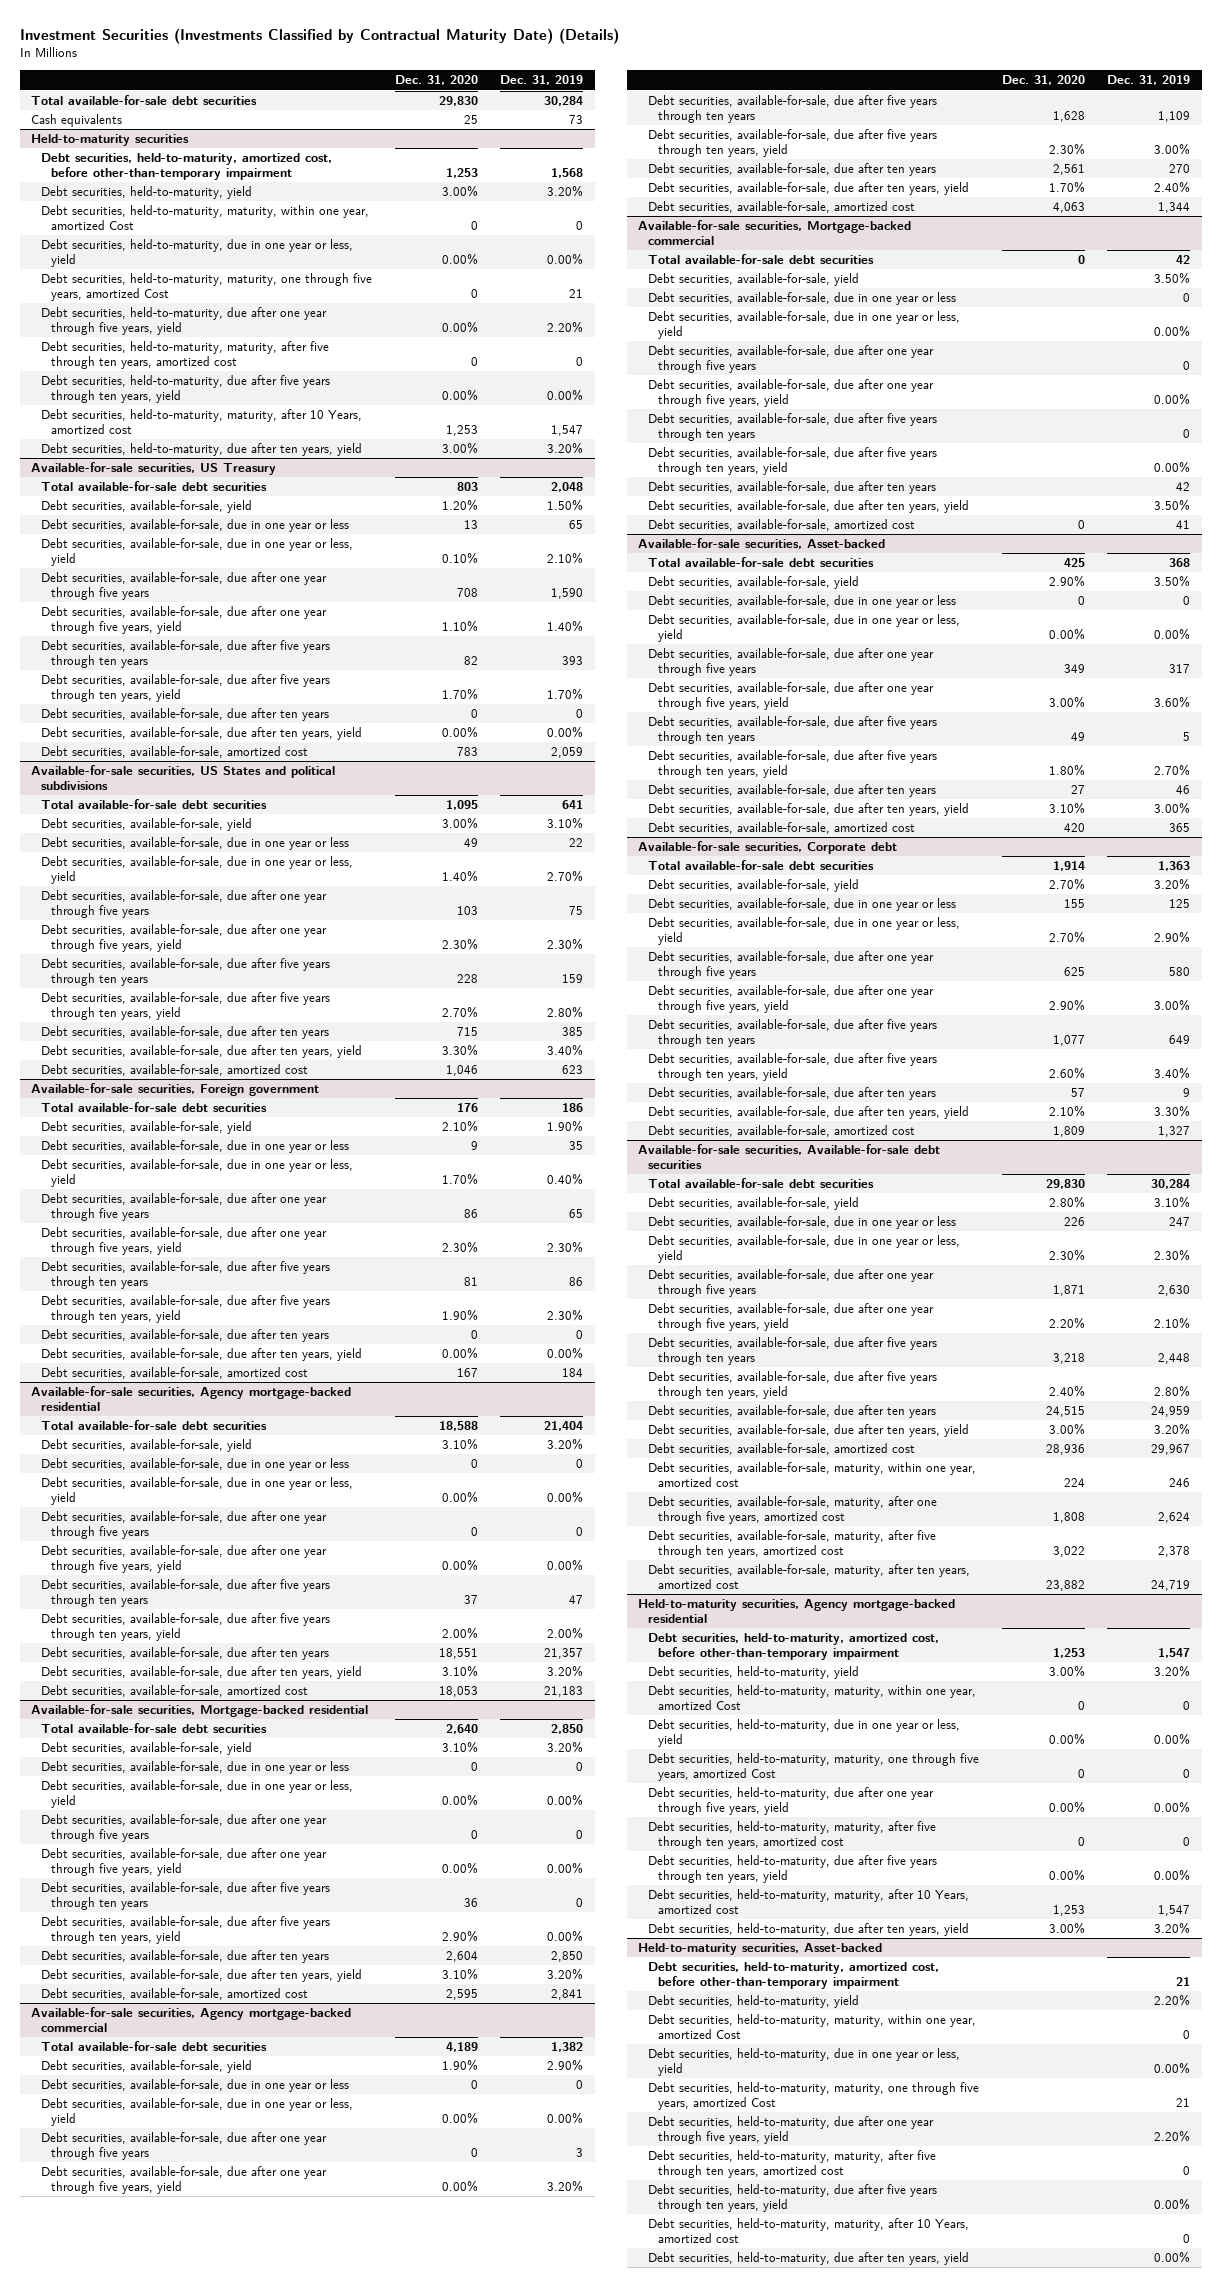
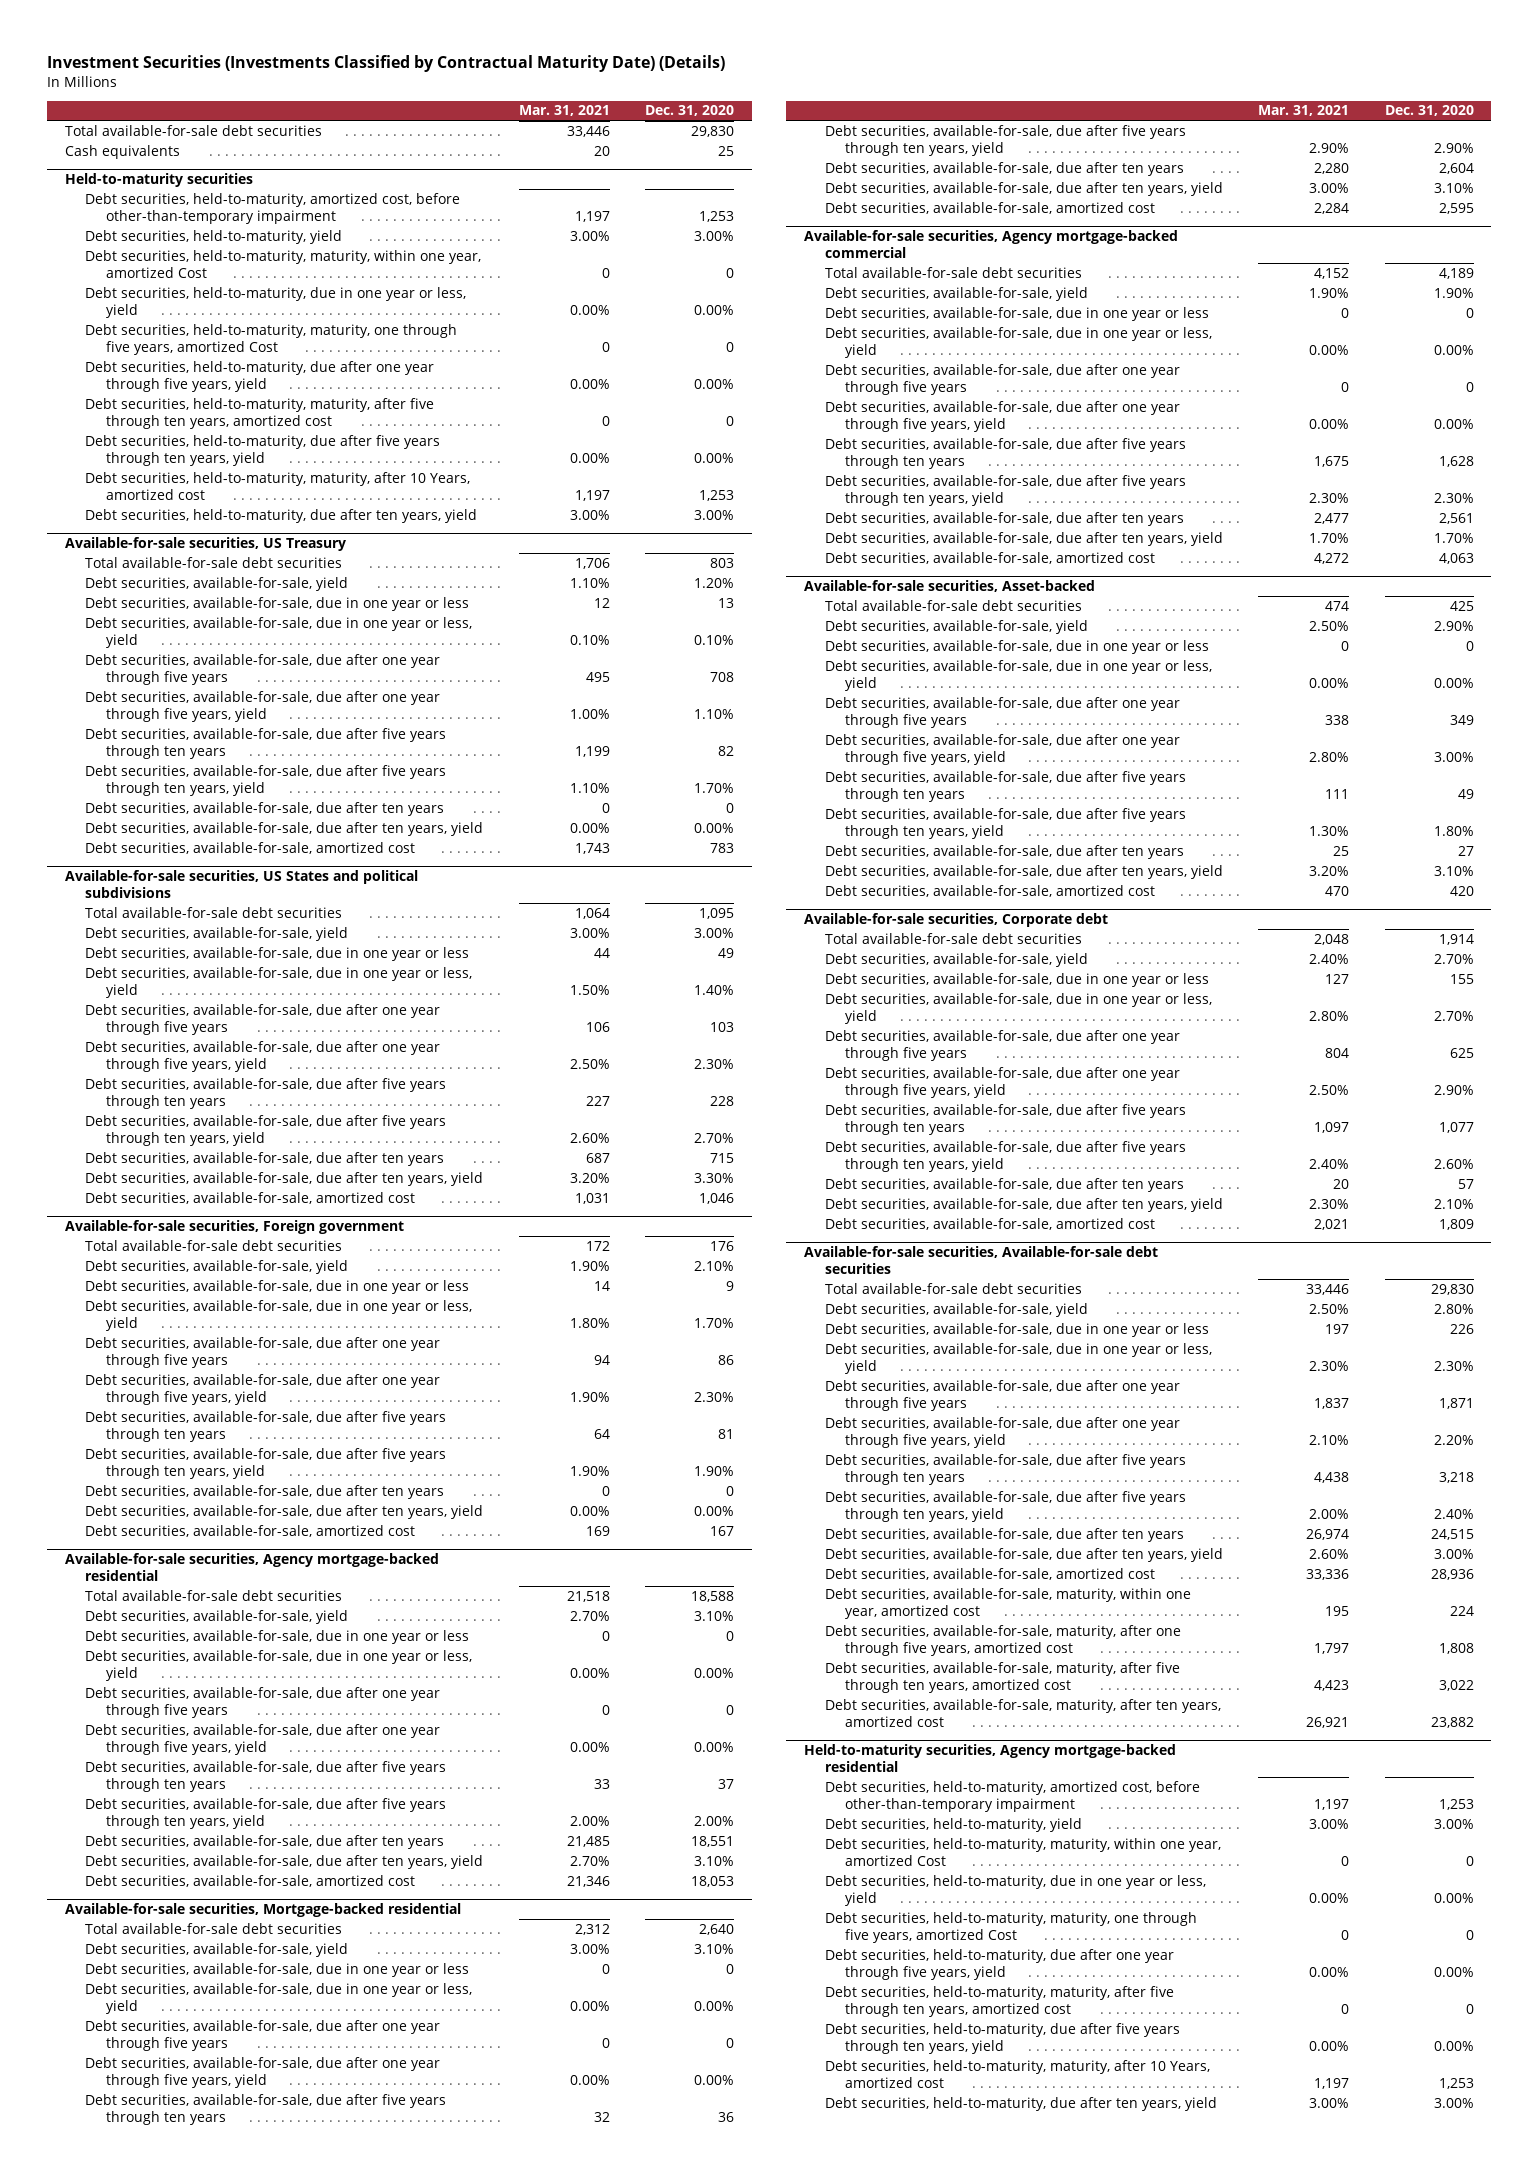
- | Dec. 31, 2020 | Dec. 31, 2019
+ | Mar. 31, 2021 | Dec. 31, 2020
- Available-for-sale securities, Mortgage-backed commercial
- Total available-for-sale debt securities | 0 | 42
- Debt securities, available-for-sale, yield | | 3.50%
- Debt securities, available-for-sale, due in one year or less | | 0
- Debt securities, available-for-sale, due in one year or less, yield | | 0.00%
- Debt securities, available-for-sale, due after one year through five years | | 0
- Debt securities, available-for-sale, due after one year through five years, yield | | 0.00%
- Debt securities, available-for-sale, due after five years through ten years | | 0
- Debt securities, available-for-sale, due after five years through ten years, yield | | 0.00%
- Debt securities, available-for-sale, due after ten years | | 42
- Debt securities, available-for-sale, due after ten years, yield | | 3.50%
- Debt securities, available-for-sale, amortized cost | 0 | 41
- Held-to-maturity securities, Asset-backed
- Debt securities, held-to-maturity, amortized cost, before other-than-temporary impairment | | 21
- Debt securities, held-to-maturity, yield | | 2.20%
- Debt securities, held-to-maturity, maturity, within one year, amortized Cost | | 0
- Debt securities, held-to-maturity, due in one year or less, yield | | 0.00%
- Debt securities, held-to-maturity, maturity, one through five years, amortized Cost | | 21
- Debt securities, held-to-maturity, due after one year through five years, yield | | 2.20%
- Debt securities, held-to-maturity, maturity, after five through ten years, amortized cost | | 0
- Debt securities, held-to-maturity, due after five years through ten years, yield | | 0.00%
- Debt securities, held-to-maturity, maturity, after 10 Years, amortized cost | | 0
- Debt securities, held-to-maturity, due after ten years, yield | | 0.00%

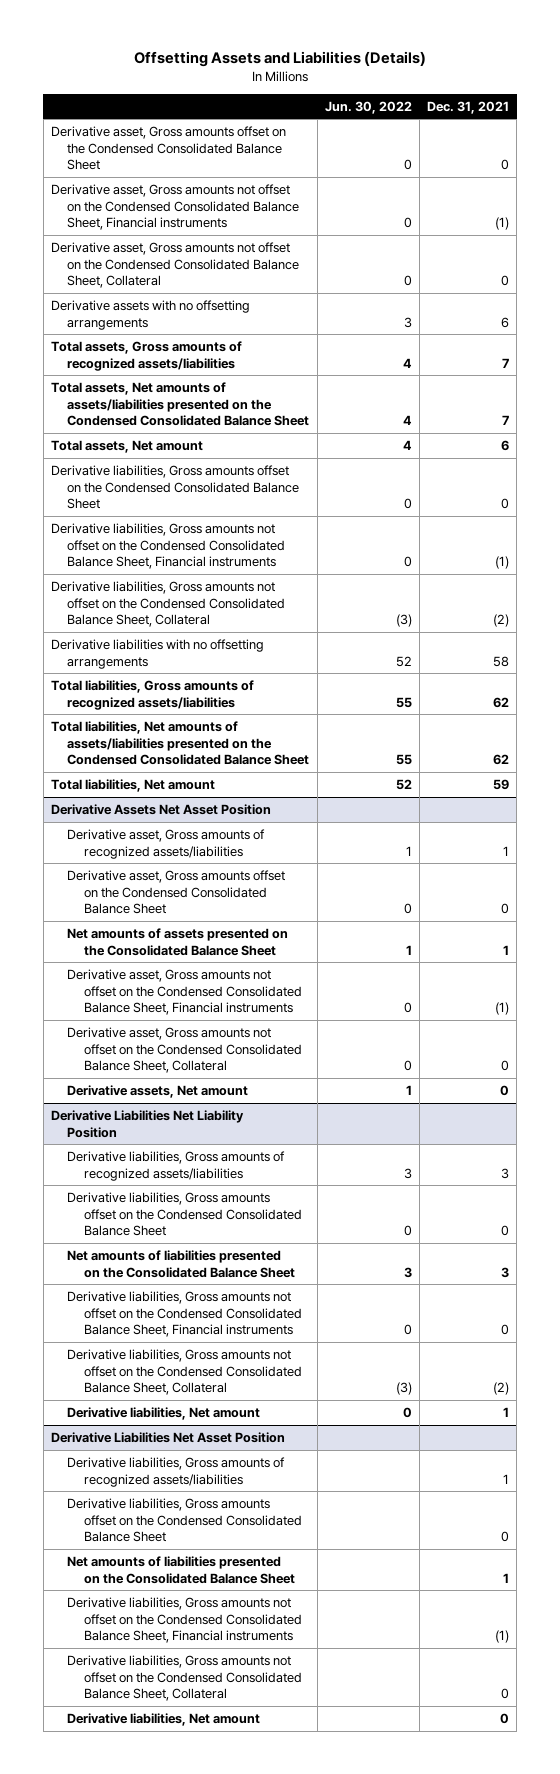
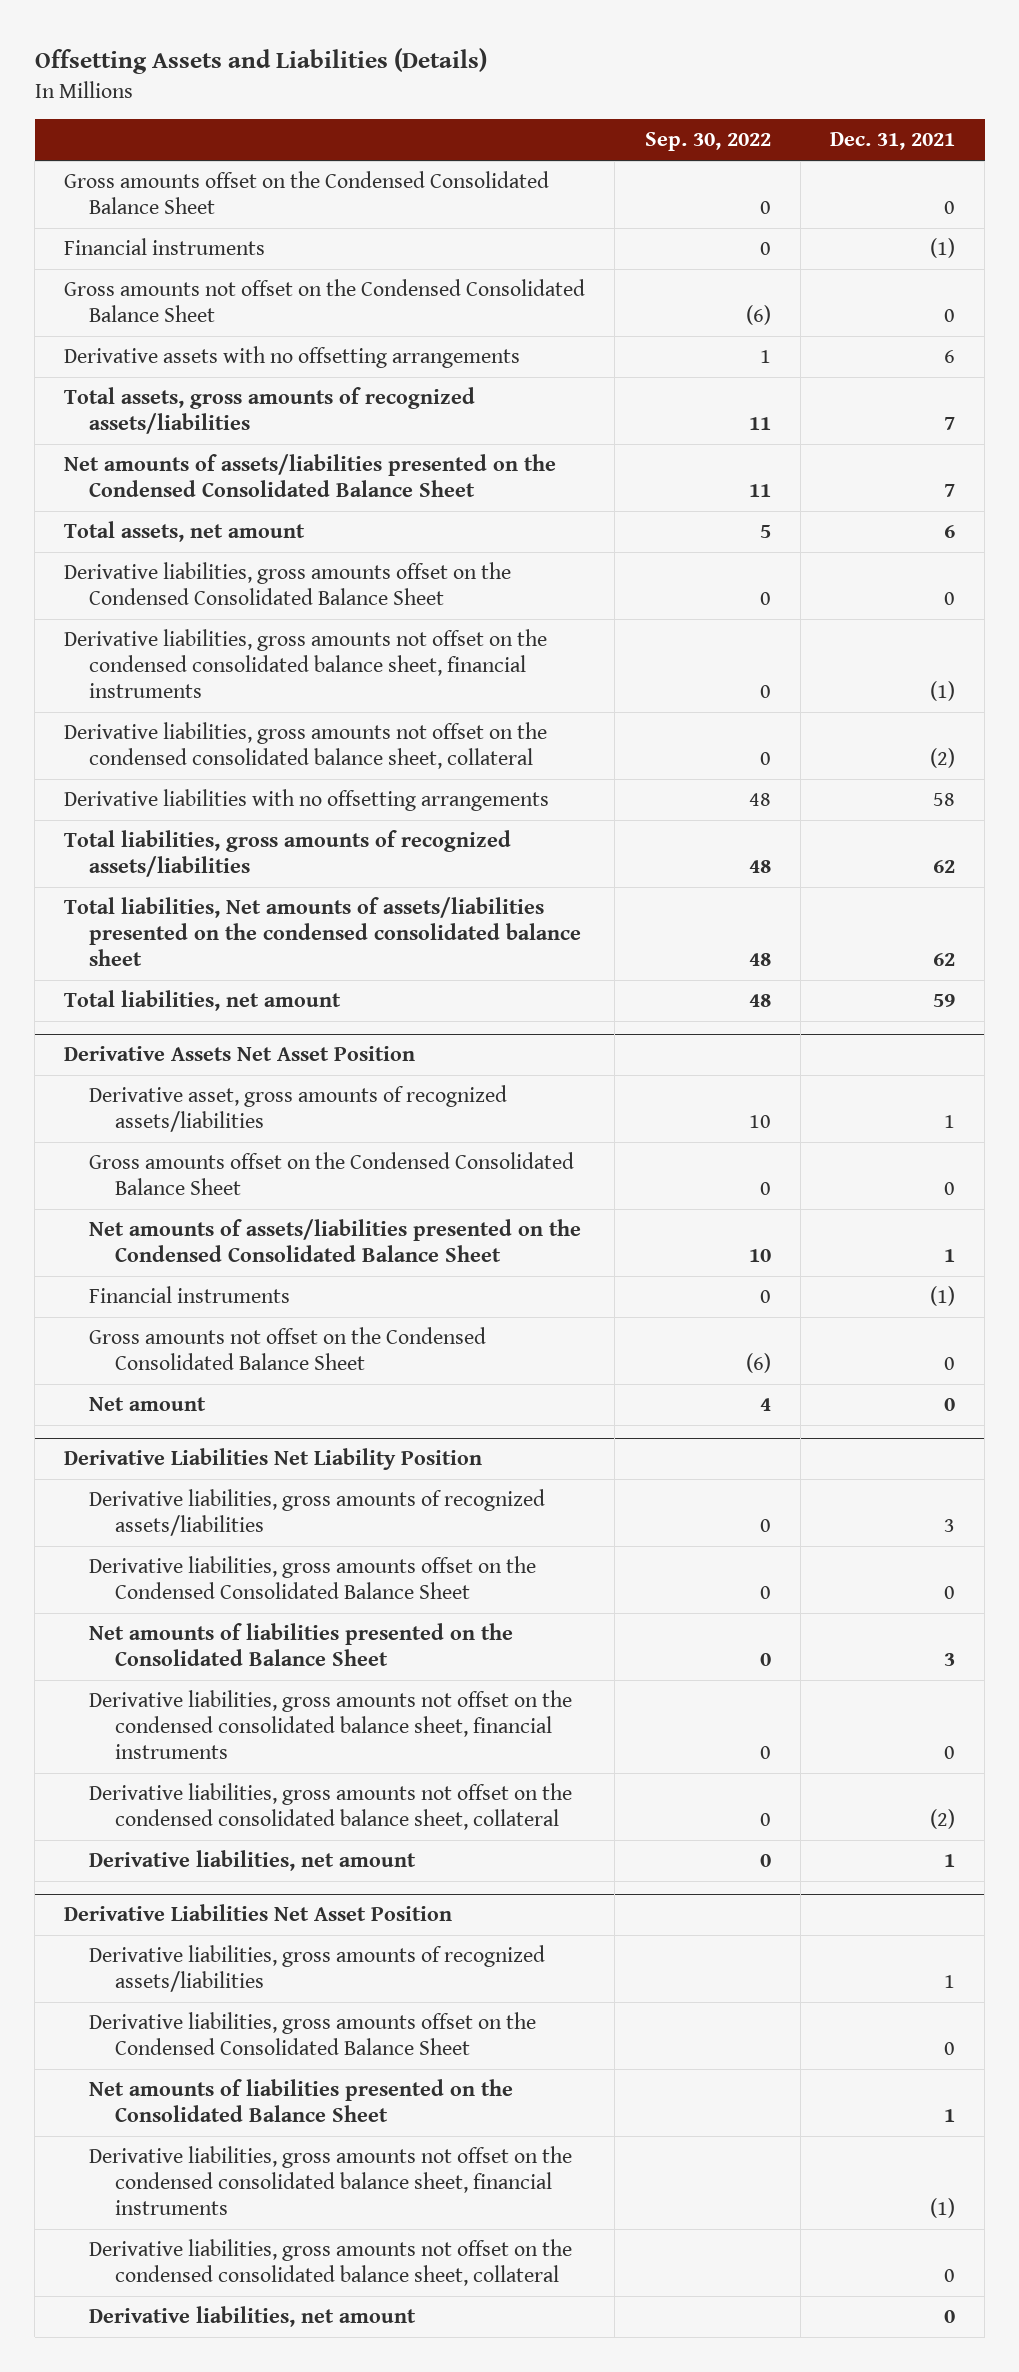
- | Jun. 30, 2022 | Dec. 31, 2021
+ | Sep. 30, 2022 | Dec. 31, 2021
- Derivative asset, Gross amounts offset on the Condensed Consolidated Balance Sheet | 0 | 0
- Derivative asset, Gross amounts not offset on the Condensed Consolidated Balance Sheet, Financial instruments | 0 | (1)
- Derivative asset, Gross amounts not offset on the Condensed Consolidated Balance Sheet, Collateral | 0 | 0
+ Gross amounts offset on the Condensed Consolidated Balance Sheet | 0 | 0
+ Financial instruments | 0 | (1)
+ Gross amounts not offset on the Condensed Consolidated Balance Sheet | (6) | 0
- Total assets, Gross amounts of recognized assets/liabilities | 4 | 7
- Total assets, Net amounts of assets/liabilities presented on the Condensed Consolidated Balance Sheet | 4 | 7
- Total assets, Net amount | 4 | 6
- Derivative liabilities, Gross amounts offset on the Condensed Consolidated Balance Sheet | 0 | 0
- Derivative liabilities, Gross amounts not offset on the Condensed Consolidated Balance Sheet, Financial instruments | 0 | (1)
- Derivative liabilities, Gross amounts not offset on the Condensed Consolidated Balance Sheet, Collateral | (3) | (2)
+ Total assets, gross amounts of recognized assets/liabilities | 11 | 7
+ Net amounts of assets/liabilities presented on the Condensed Consolidated Balance Sheet | 11 | 7
+ Total assets, net amount | 5 | 6
+ Derivative liabilities, gross amounts offset on the Condensed Consolidated Balance Sheet | 0 | 0
+ Derivative liabilities, gross amounts not offset on the condensed consolidated balance sheet, financial instruments | 0 | (1)
+ Derivative liabilities, gross amounts not offset on the condensed consolidated balance sheet, collateral | 0 | (2)
- Total liabilities, Gross amounts of recognized assets/liabilities | 55 | 62
- Total liabilities, Net amounts of assets/liabilities presented on the Condensed Consolidated Balance Sheet | 55 | 62
- Total liabilities, Net amount | 52 | 59
+ Total liabilities, gross amounts of recognized assets/liabilities | 48 | 62
+ Total liabilities, Net amounts of assets/liabilities presented on the condensed consolidated balance sheet | 48 | 62
+ Total liabilities, net amount | 48 | 59
@ Derivative Assets Net Asset Position
- Derivative asset, Gross amounts of recognized assets/liabilities | 1 | 1
- Derivative asset, Gross amounts offset on the Condensed Consolidated Balance Sheet | 0 | 0
- Net amounts of assets presented on the Consolidated Balance Sheet | 1 | 1
- Derivative asset, Gross amounts not offset on the Condensed Consolidated Balance Sheet, Financial instruments | 0 | (1)
- Derivative asset, Gross amounts not offset on the Condensed Consolidated Balance Sheet, Collateral | 0 | 0
- Derivative assets, Net amount | 1 | 0
+ Derivative asset, gross amounts of recognized assets/liabilities | 10 | 1
+ Gross amounts offset on the Condensed Consolidated Balance Sheet | 0 | 0
+ Net amounts of assets/liabilities presented on the Condensed Consolidated Balance Sheet | 10 | 1
+ Financial instruments | 0 | (1)
+ Gross amounts not offset on the Condensed Consolidated Balance Sheet | (6) | 0
+ Net amount | 4 | 0
@ Derivative Liabilities Net Liability Position
- Derivative liabilities, Gross amounts of recognized assets/liabilities | 3 | 3
- Derivative liabilities, Gross amounts offset on the Condensed Consolidated Balance Sheet | 0 | 0
+ Derivative liabilities, gross amounts of recognized assets/liabilities | 0 | 3
+ Derivative liabilities, gross amounts offset on the Condensed Consolidated Balance Sheet | 0 | 0
- Derivative liabilities, Gross amounts not offset on the Condensed Consolidated Balance Sheet, Financial instruments | 0 | 0
- Derivative liabilities, Gross amounts not offset on the Condensed Consolidated Balance Sheet, Collateral | (3) | (2)
- Derivative liabilities, Net amount | 0 | 1
+ Derivative liabilities, gross amounts not offset on the condensed consolidated balance sheet, financial instruments | 0 | 0
+ Derivative liabilities, gross amounts not offset on the condensed consolidated balance sheet, collateral | 0 | (2)
+ Derivative liabilities, net amount | 0 | 1
@ Derivative Liabilities Net Asset Position
- Derivative liabilities, Gross amounts of recognized assets/liabilities | | 1
- Derivative liabilities, Gross amounts offset on the Condensed Consolidated Balance Sheet | | 0
+ Derivative liabilities, gross amounts of recognized assets/liabilities | | 1
+ Derivative liabilities, gross amounts offset on the Condensed Consolidated Balance Sheet | | 0
- Derivative liabilities, Gross amounts not offset on the Condensed Consolidated Balance Sheet, Financial instruments | | (1)
- Derivative liabilities, Gross amounts not offset on the Condensed Consolidated Balance Sheet, Collateral | | 0
- Derivative liabilities, Net amount | | 0
+ Derivative liabilities, gross amounts not offset on the condensed consolidated balance sheet, financial instruments | | (1)
+ Derivative liabilities, gross amounts not offset on the condensed consolidated balance sheet, collateral | | 0
+ Derivative liabilities, net amount | | 0

